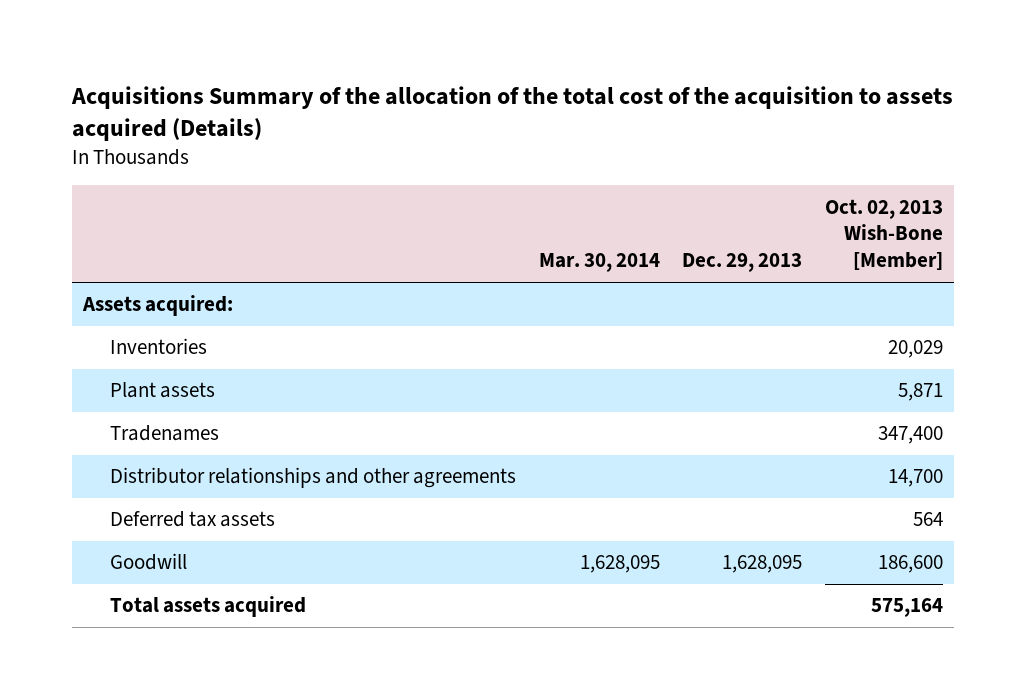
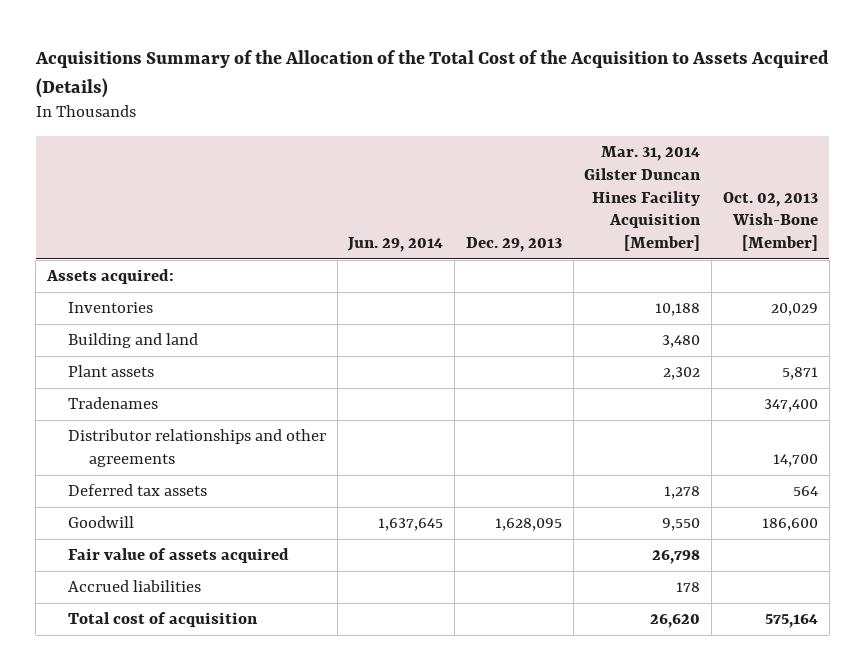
- Acquisitions Summary of the allocation of the total cost of the acquisition to assets acquired (Details)
+ Acquisitions Summary of the Allocation of the Total Cost of the Acquisition to Assets Acquired (Details)
- | Mar. 30, 2014 | Dec. 29, 2013 | Oct. 02, 2013 Wish-Bone [Member]
+ | Jun. 29, 2014 | Dec. 29, 2013 | Mar. 31, 2014 Gilster Duncan Hines Facility Acquisition [Member] | Oct. 02, 2013 Wish-Bone [Member]
+ Building and land | | | 3,480 |
- Total assets acquired | | | 575,164
+ Fair value of assets acquired | | | 26,798 |
+ Accrued liabilities | | | 178 |
+ Total cost of acquisition | | | 26,620 | 575,164

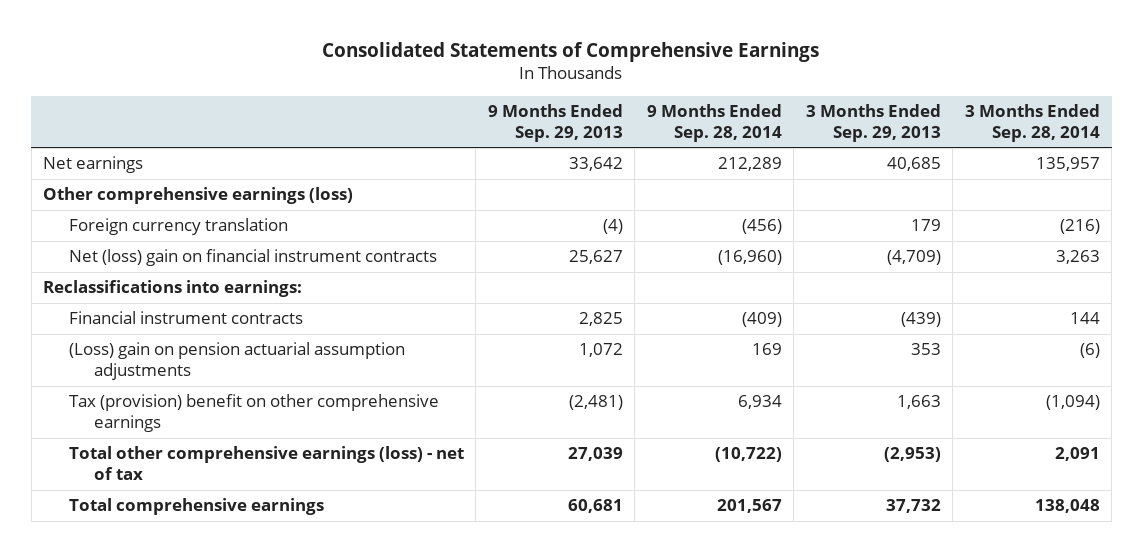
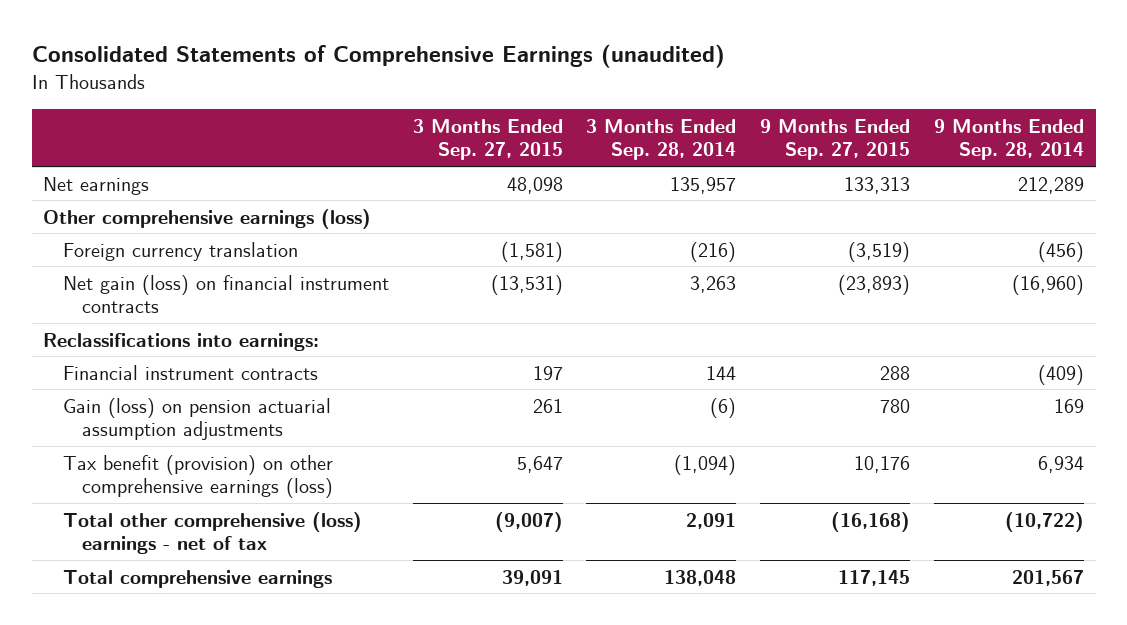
- Consolidated Statements of Comprehensive Earnings
+ Consolidated Statements of Comprehensive Earnings (unaudited)
- | 9 Months Ended Sep. 29, 2013 | 9 Months Ended Sep. 28, 2014 | 3 Months Ended Sep. 29, 2013 | 3 Months Ended Sep. 28, 2014
+ | 3 Months Ended Sep. 27, 2015 | 3 Months Ended Sep. 28, 2014 | 9 Months Ended Sep. 27, 2015 | 9 Months Ended Sep. 28, 2014
- Net (loss) gain on financial instrument contracts | 25,627 | (16,960) | (4,709) | 3,263
+ Net gain (loss) on financial instrument contracts | (13,531) | 3,263 | (23,893) | (16,960)
- (Loss) gain on pension actuarial assumption adjustments | 1,072 | 169 | 353 | (6)
- Tax (provision) benefit on other comprehensive earnings | (2,481) | 6,934 | 1,663 | (1,094)
- Total other comprehensive earnings (loss) - net of tax | 27,039 | (10,722) | (2,953) | 2,091
+ Gain (loss) on pension actuarial assumption adjustments | 261 | (6) | 780 | 169
+ Tax benefit (provision) on other comprehensive earnings (loss) | 5,647 | (1,094) | 10,176 | 6,934
+ Total other comprehensive (loss) earnings - net of tax | (9,007) | 2,091 | (16,168) | (10,722)

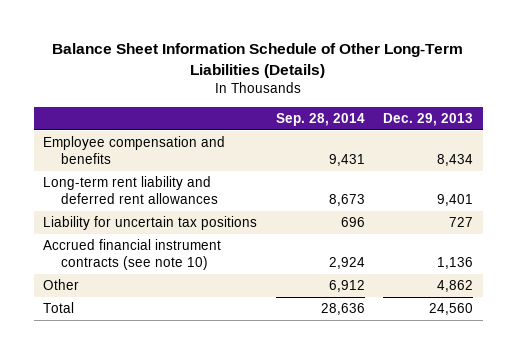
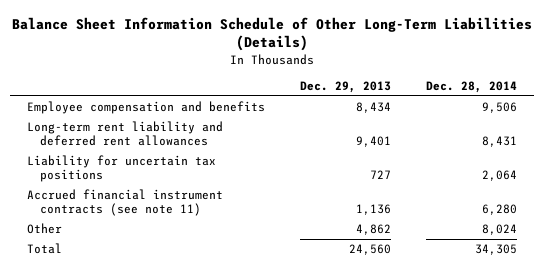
- | Sep. 28, 2014 | Dec. 29, 2013
+ | Dec. 29, 2013 | Dec. 28, 2014
- Accrued financial instrument contracts (see note 10) | 2,924 | 1,136
+ Accrued financial instrument contracts (see note 11) | 1,136 | 6,280

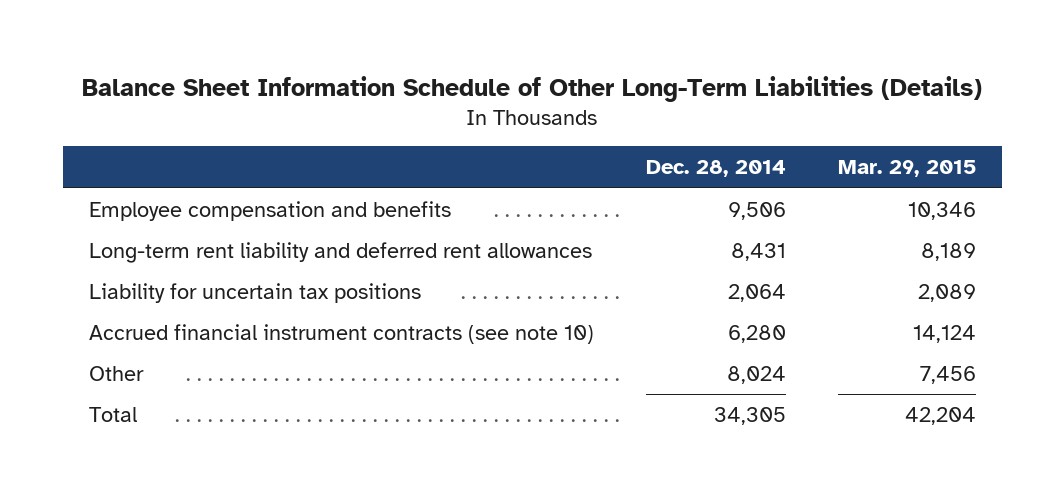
- | Dec. 29, 2013 | Dec. 28, 2014
+ | Dec. 28, 2014 | Mar. 29, 2015
- Accrued financial instrument contracts (see note 11) | 1,136 | 6,280
+ Accrued financial instrument contracts (see note 10) | 6,280 | 14,124

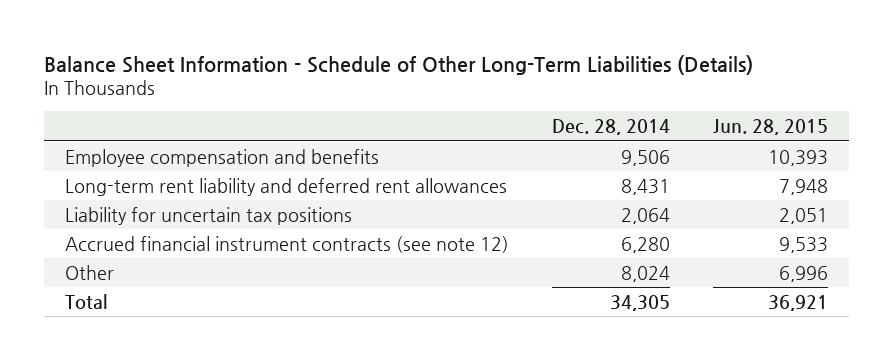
- Balance Sheet Information Schedule of Other Long-Term Liabilities (Details)
+ Balance Sheet Information - Schedule of Other Long-Term Liabilities (Details)
- | Dec. 28, 2014 | Mar. 29, 2015
+ | Dec. 28, 2014 | Jun. 28, 2015
- Accrued financial instrument contracts (see note 10) | 6,280 | 14,124
+ Accrued financial instrument contracts (see note 12) | 6,280 | 9,533

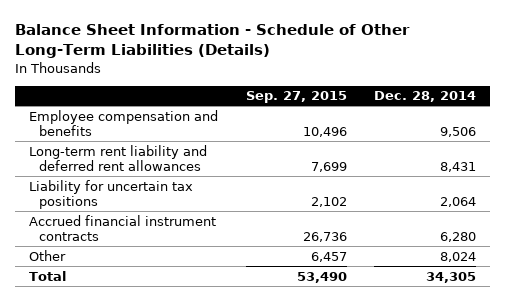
- | Dec. 28, 2014 | Jun. 28, 2015
+ | Sep. 27, 2015 | Dec. 28, 2014
- Accrued financial instrument contracts (see note 12) | 6,280 | 9,533
+ Accrued financial instrument contracts | 26,736 | 6,280

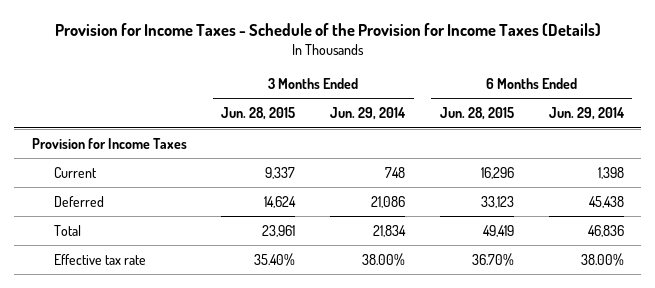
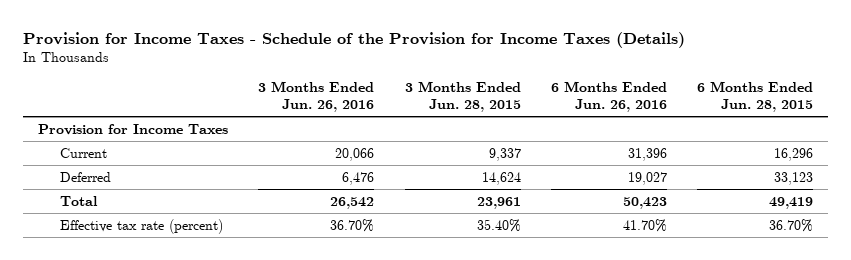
- | 3 Months Ended Jun. 28, 2015 | 3 Months Ended Jun. 29, 2014 | 6 Months Ended Jun. 28, 2015 | 6 Months Ended Jun. 29, 2014
+ | 3 Months Ended Jun. 26, 2016 | 3 Months Ended Jun. 28, 2015 | 6 Months Ended Jun. 26, 2016 | 6 Months Ended Jun. 28, 2015
- Effective tax rate | 35.40% | 38.00% | 36.70% | 38.00%
+ Effective tax rate (percent) | 36.70% | 35.40% | 41.70% | 36.70%

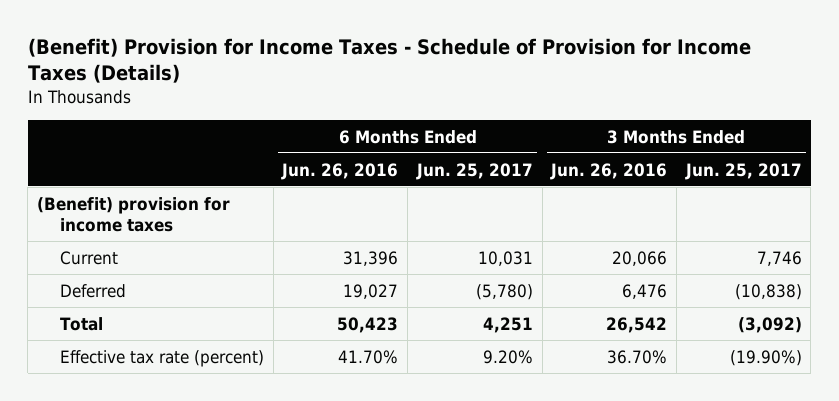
- Provision for Income Taxes - Schedule of the Provision for Income Taxes (Details)
+ (Benefit) Provision for Income Taxes - Schedule of Provision for Income Taxes (Details)
- | 3 Months Ended Jun. 26, 2016 | 3 Months Ended Jun. 28, 2015 | 6 Months Ended Jun. 26, 2016 | 6 Months Ended Jun. 28, 2015
+ | 6 Months Ended Jun. 26, 2016 | 6 Months Ended Jun. 25, 2017 | 3 Months Ended Jun. 26, 2016 | 3 Months Ended Jun. 25, 2017
- Provision for Income Taxes
+ (Benefit) provision for income taxes

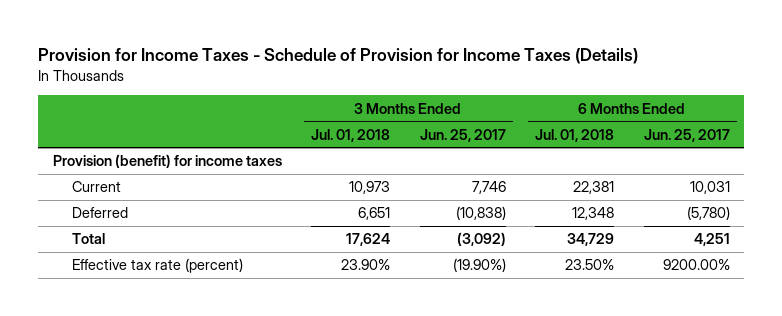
- (Benefit) Provision for Income Taxes - Schedule of Provision for Income Taxes (Details)
+ Provision for Income Taxes - Schedule of Provision for Income Taxes (Details)
- | 6 Months Ended Jun. 26, 2016 | 6 Months Ended Jun. 25, 2017 | 3 Months Ended Jun. 26, 2016 | 3 Months Ended Jun. 25, 2017
+ | 3 Months Ended Jul. 01, 2018 | 3 Months Ended Jun. 25, 2017 | 6 Months Ended Jul. 01, 2018 | 6 Months Ended Jun. 25, 2017
- (Benefit) provision for income taxes
+ Provision (benefit) for income taxes
- Effective tax rate (percent) | 41.70% | 9.20% | 36.70% | (19.90%)
+ Effective tax rate (percent) | 23.90% | (19.90%) | 23.50% | 9200.00%

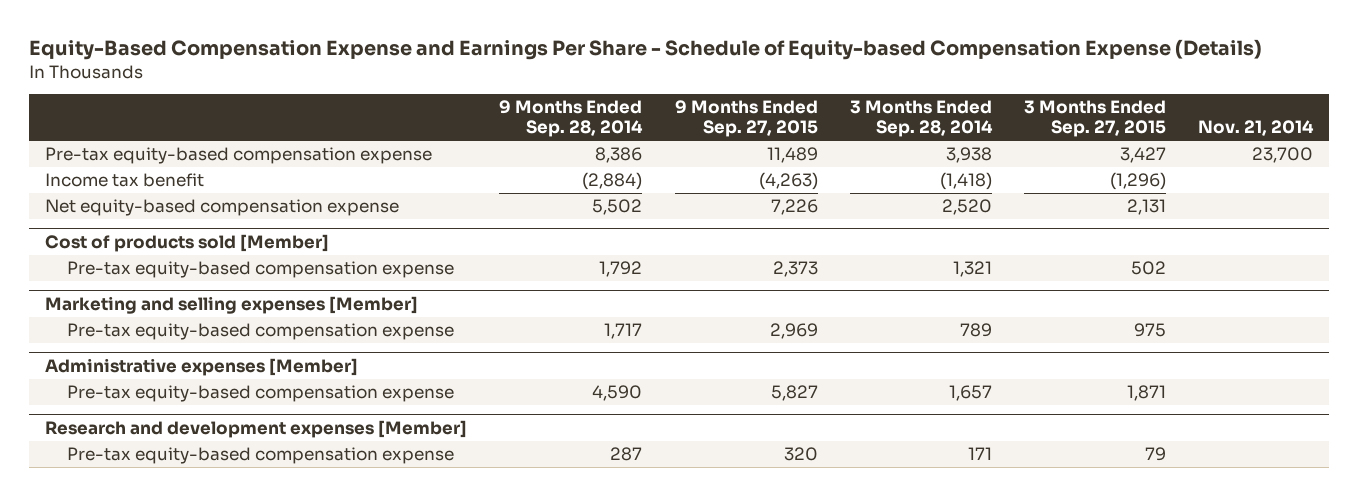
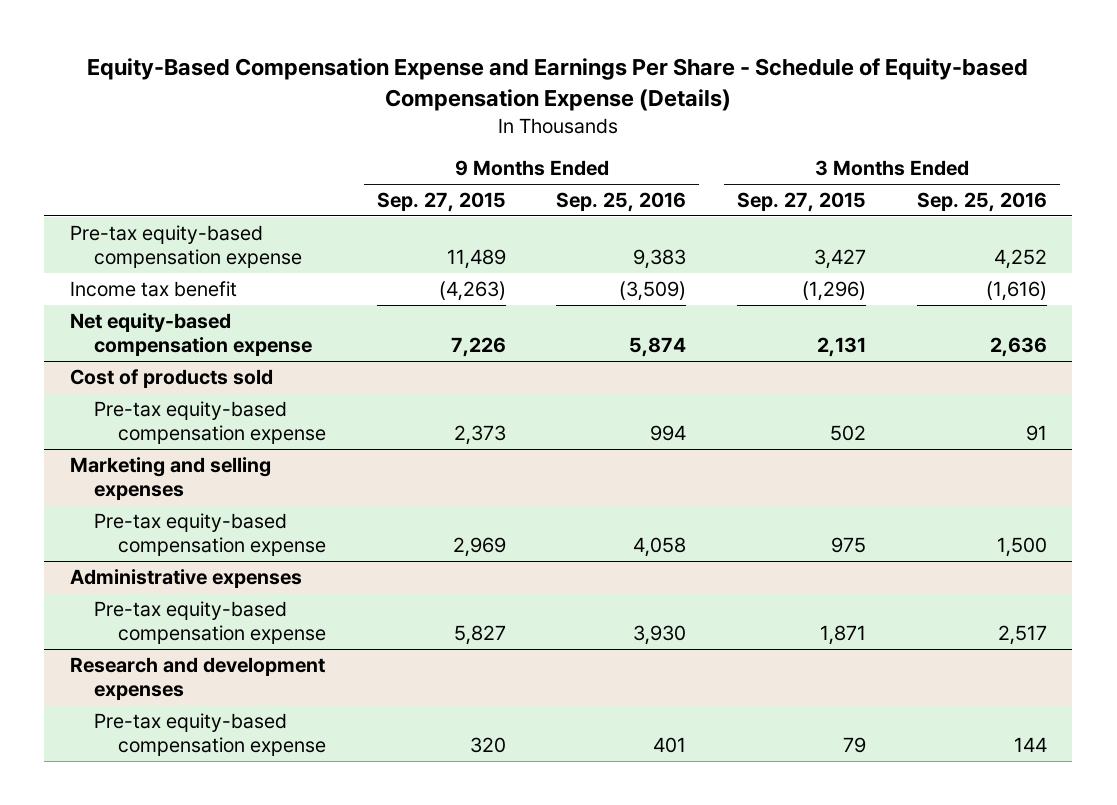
- | 9 Months Ended Sep. 28, 2014 | 9 Months Ended Sep. 27, 2015 | 3 Months Ended Sep. 28, 2014 | 3 Months Ended Sep. 27, 2015 | Nov. 21, 2014
+ | 9 Months Ended Sep. 27, 2015 | 9 Months Ended Sep. 25, 2016 | 3 Months Ended Sep. 27, 2015 | 3 Months Ended Sep. 25, 2016
- Cost of products sold [Member]
+ Cost of products sold
- Marketing and selling expenses [Member]
+ Marketing and selling expenses
- Administrative expenses [Member]
+ Administrative expenses
- Research and development expenses [Member]
+ Research and development expenses

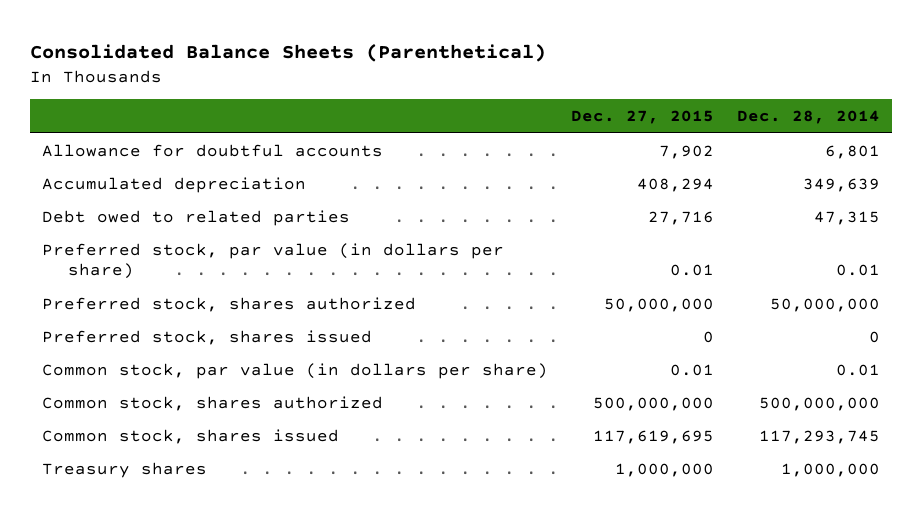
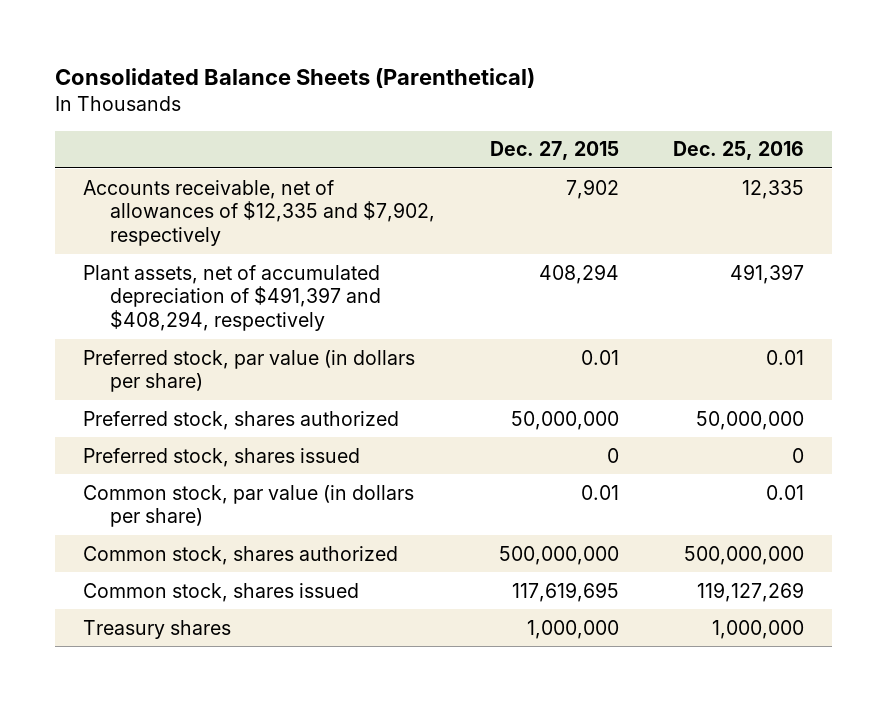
- | Dec. 27, 2015 | Dec. 28, 2014
+ | Dec. 27, 2015 | Dec. 25, 2016
- Allowance for doubtful accounts | 7,902 | 6,801
- Accumulated depreciation | 408,294 | 349,639
- Debt owed to related parties | 27,716 | 47,315
+ Accounts receivable, net of allowances of $12,335 and $7,902, respectively | 7,902 | 12,335
+ Plant assets, net of accumulated depreciation of $491,397 and $408,294, respectively | 408,294 | 491,397

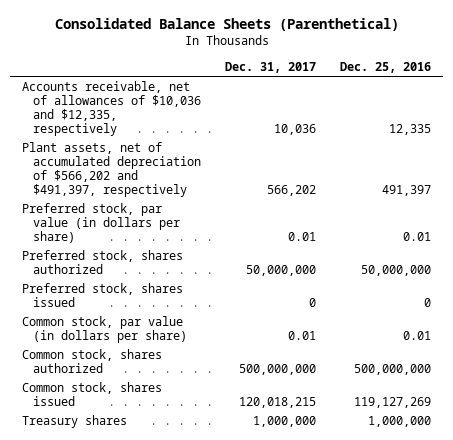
- | Dec. 27, 2015 | Dec. 25, 2016
+ | Dec. 31, 2017 | Dec. 25, 2016
- Accounts receivable, net of allowances of $12,335 and $7,902, respectively | 7,902 | 12,335
- Plant assets, net of accumulated depreciation of $491,397 and $408,294, respectively | 408,294 | 491,397
+ Accounts receivable, net of allowances of $10,036 and $12,335, respectively | 10,036 | 12,335
+ Plant assets, net of accumulated depreciation of $566,202 and $491,397, respectively | 566,202 | 491,397

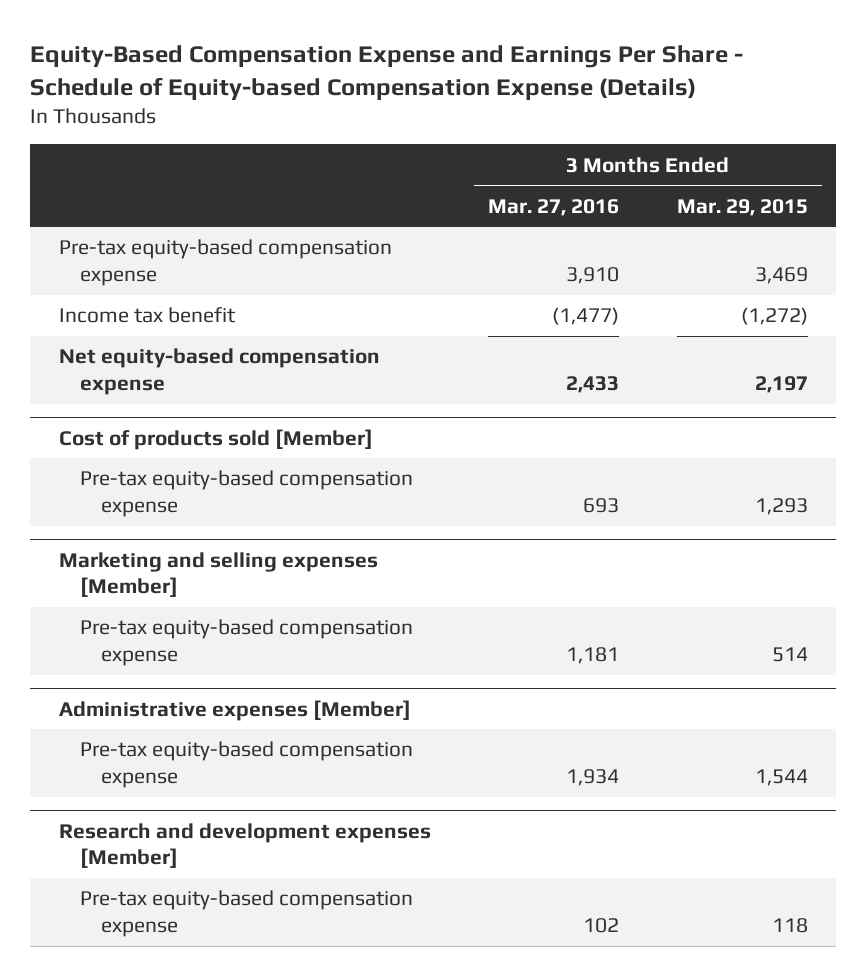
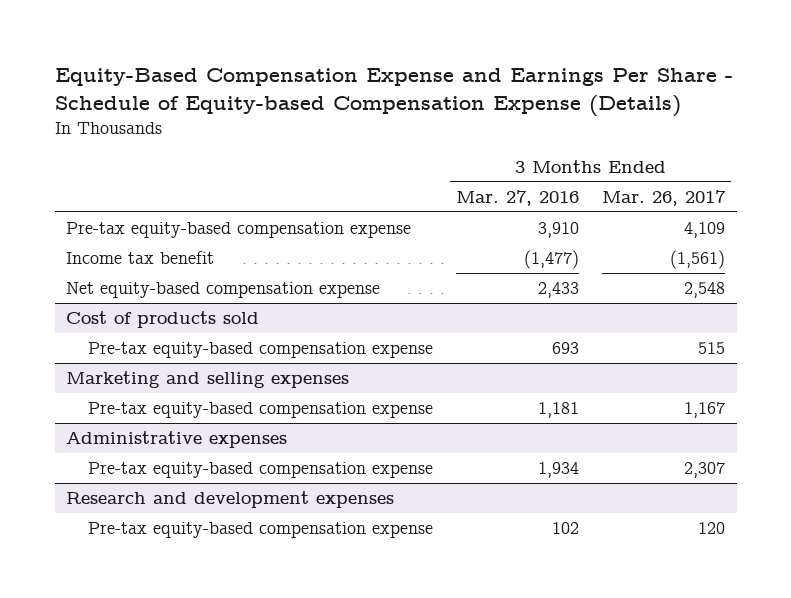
- | 3 Months Ended Mar. 27, 2016 | 3 Months Ended Mar. 29, 2015
+ | 3 Months Ended Mar. 27, 2016 | 3 Months Ended Mar. 26, 2017
- Cost of products sold [Member]
+ Cost of products sold
- Marketing and selling expenses [Member]
+ Marketing and selling expenses
- Administrative expenses [Member]
+ Administrative expenses
- Research and development expenses [Member]
+ Research and development expenses

